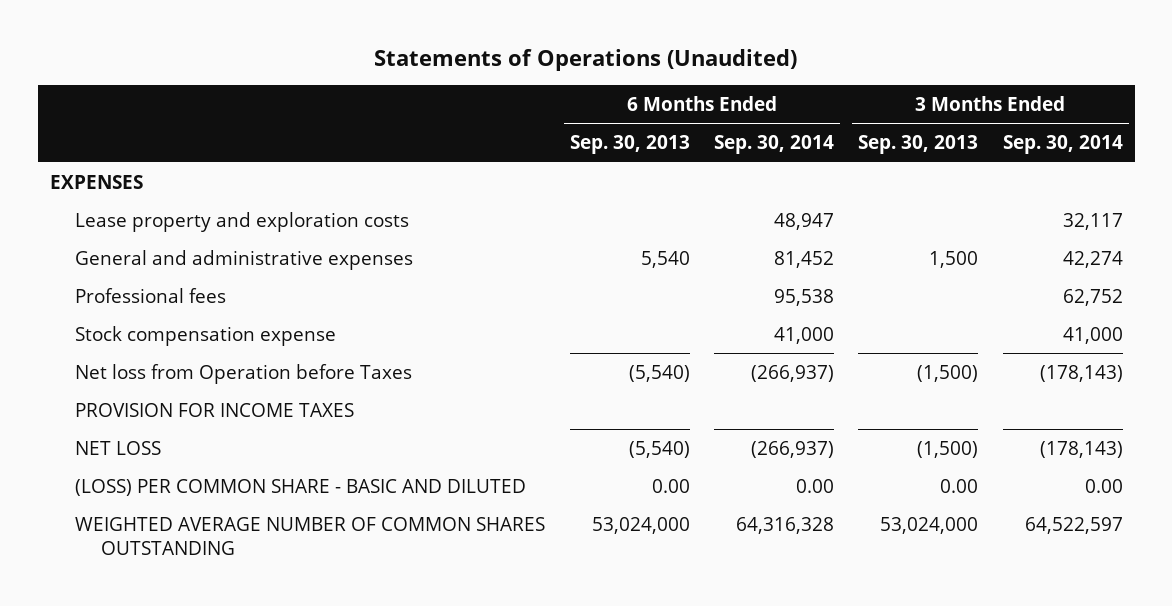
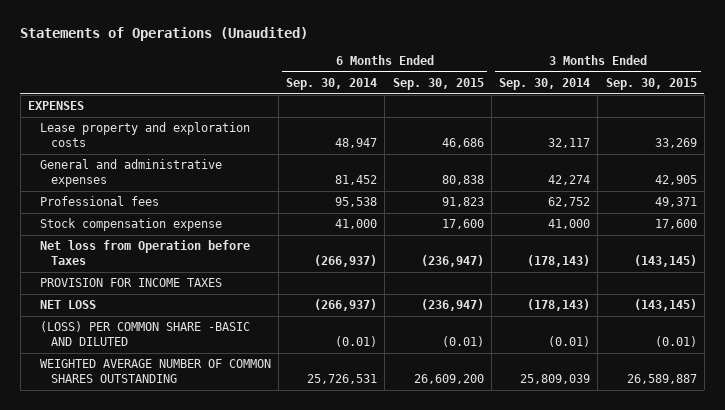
- | 6 Months Ended Sep. 30, 2013 | 6 Months Ended Sep. 30, 2014 | 3 Months Ended Sep. 30, 2013 | 3 Months Ended Sep. 30, 2014
+ | 6 Months Ended Sep. 30, 2014 | 6 Months Ended Sep. 30, 2015 | 3 Months Ended Sep. 30, 2014 | 3 Months Ended Sep. 30, 2015
- (LOSS) PER COMMON SHARE - BASIC AND DILUTED | 0.00 | 0.00 | 0.00 | 0.00
- WEIGHTED AVERAGE NUMBER OF COMMON SHARES OUTSTANDING | 53,024,000 | 64,316,328 | 53,024,000 | 64,522,597
+ (LOSS) PER COMMON SHARE -BASIC AND DILUTED | (0.01) | (0.01) | (0.01) | (0.01)
+ WEIGHTED AVERAGE NUMBER OF COMMON SHARES OUTSTANDING | 25,726,531 | 26,609,200 | 25,809,039 | 26,589,887

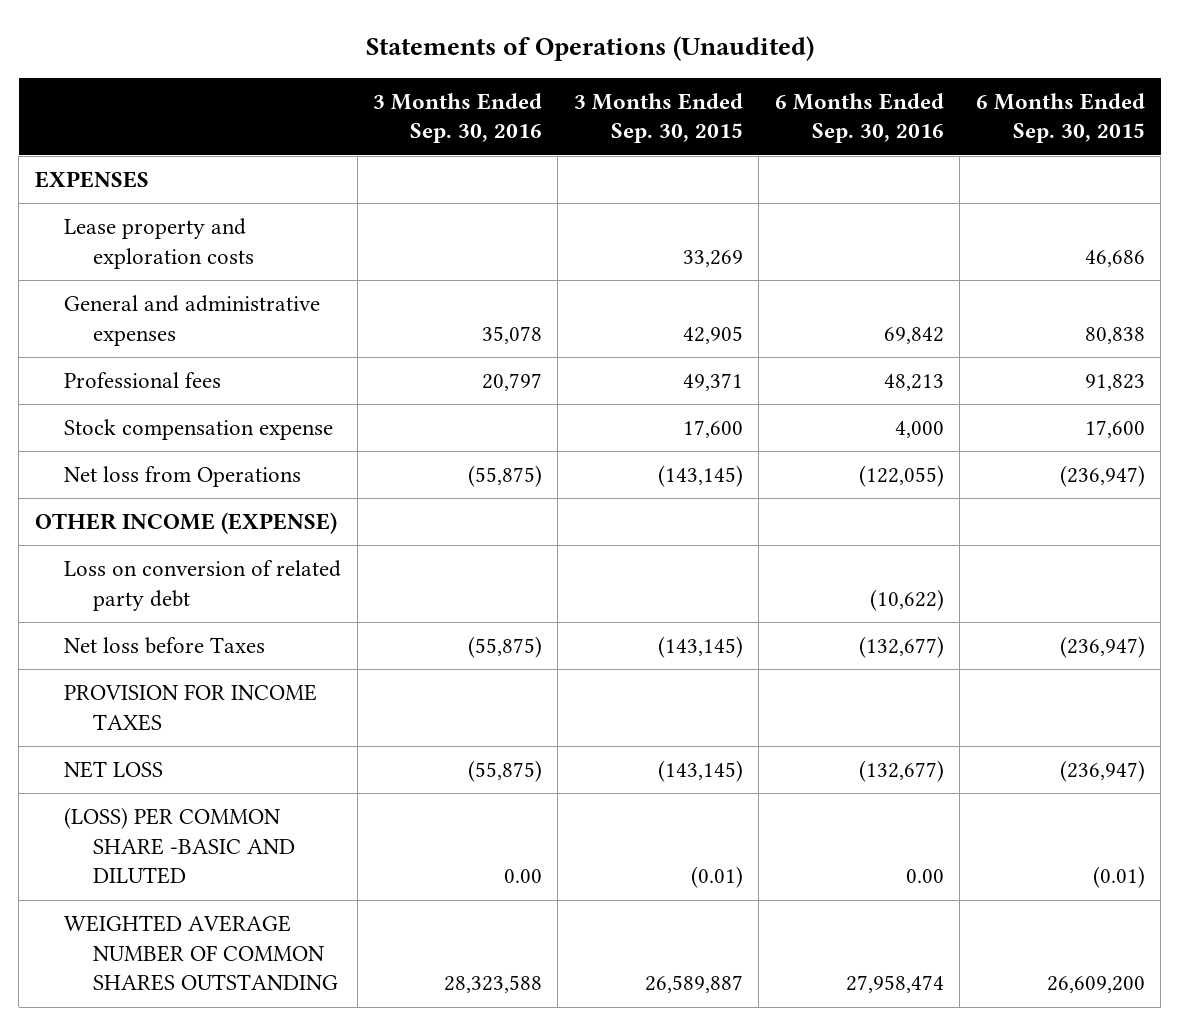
- | 6 Months Ended Sep. 30, 2014 | 6 Months Ended Sep. 30, 2015 | 3 Months Ended Sep. 30, 2014 | 3 Months Ended Sep. 30, 2015
+ | 3 Months Ended Sep. 30, 2016 | 3 Months Ended Sep. 30, 2015 | 6 Months Ended Sep. 30, 2016 | 6 Months Ended Sep. 30, 2015
- Net loss from Operation before Taxes | (266,937) | (236,947) | (178,143) | (143,145)
+ Net loss from Operations | (55,875) | (143,145) | (122,055) | (236,947)
+ OTHER INCOME (EXPENSE)
+ Loss on conversion of related party debt | | | (10,622) |
+ Net loss before Taxes | (55,875) | (143,145) | (132,677) | (236,947)

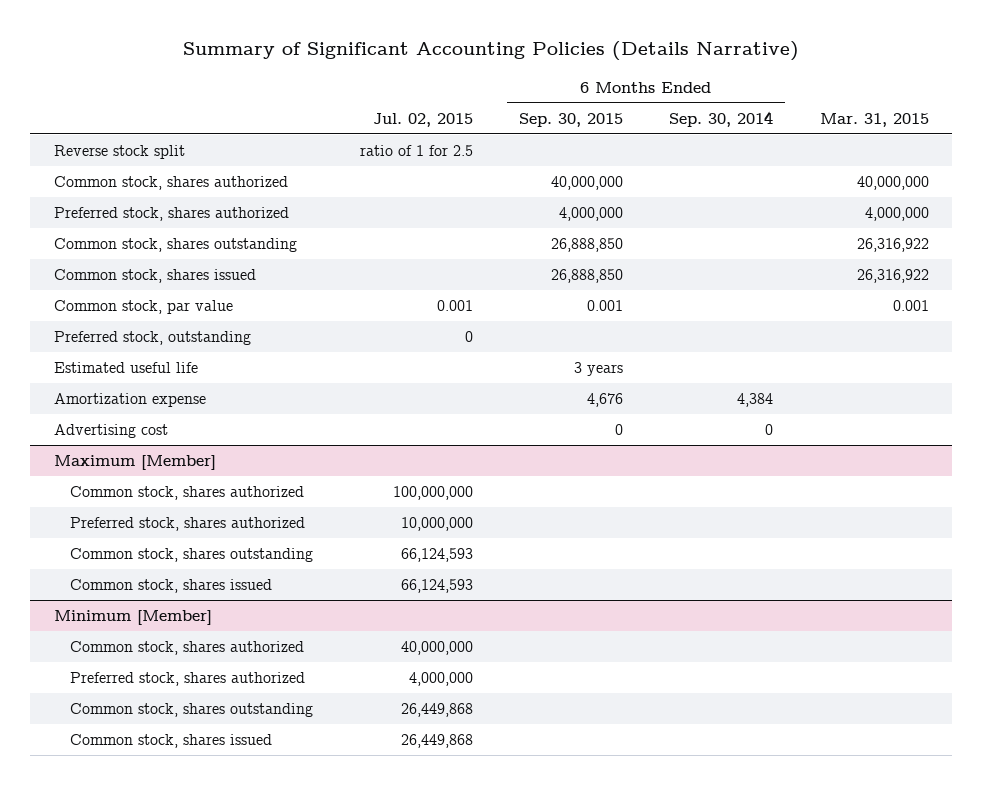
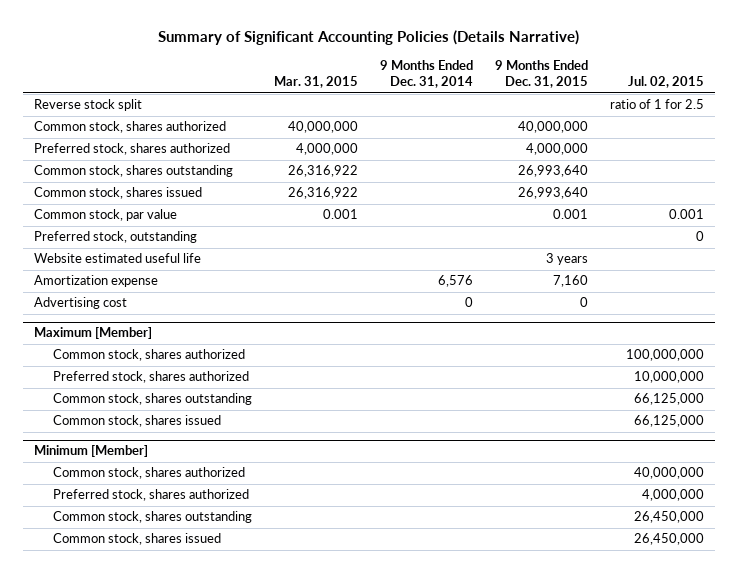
- | Jul. 02, 2015 | 6 Months Ended Sep. 30, 2015 | 6 Months Ended Sep. 30, 2014 | Mar. 31, 2015
+ | Mar. 31, 2015 | 9 Months Ended Dec. 31, 2014 | 9 Months Ended Dec. 31, 2015 | Jul. 02, 2015
- Estimated useful life | | 3 years | |
+ Website estimated useful life | | | 3 years |
@ Maximum [Member]
- Common stock, shares outstanding | 66,124,593 | | |
- Common stock, shares issued | 66,124,593 | | |
+ Common stock, shares outstanding | | | | 66,125,000
+ Common stock, shares issued | | | | 66,125,000
@ Minimum [Member]
- Common stock, shares outstanding | 26,449,868 | | |
- Common stock, shares issued | 26,449,868 | | |
+ Common stock, shares outstanding | | | | 26,450,000
+ Common stock, shares issued | | | | 26,450,000

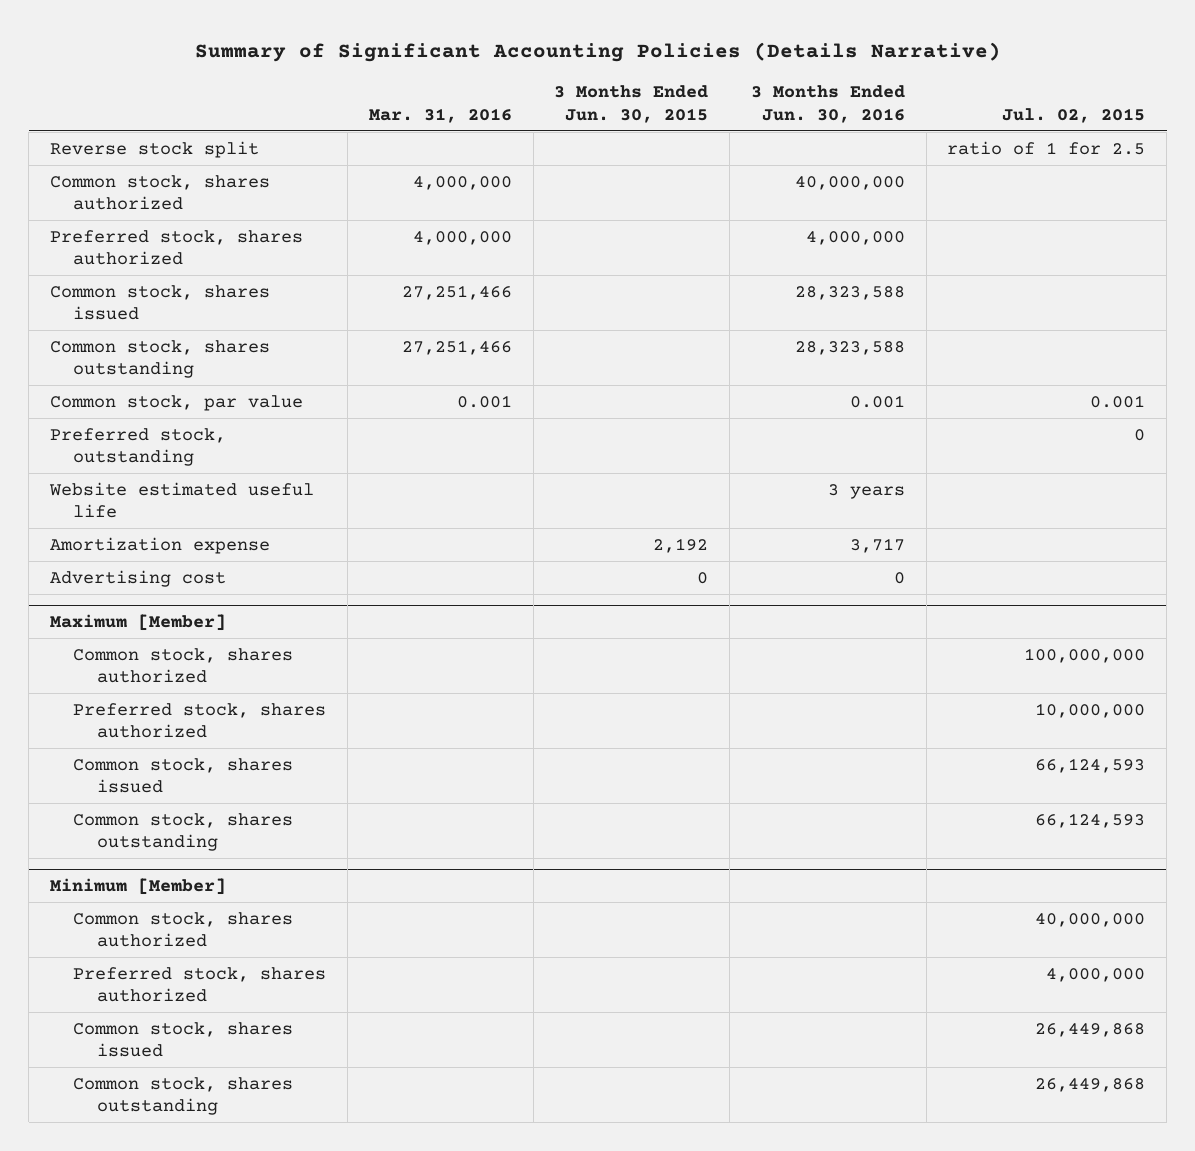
- | Mar. 31, 2015 | 9 Months Ended Dec. 31, 2014 | 9 Months Ended Dec. 31, 2015 | Jul. 02, 2015
+ | Mar. 31, 2016 | 3 Months Ended Jun. 30, 2015 | 3 Months Ended Jun. 30, 2016 | Jul. 02, 2015
moved down: Common stock, shares outstanding | 27,251,466 | | 28,323,588 |
@ Maximum [Member]
- Common stock, shares outstanding | | | | 66,125,000
- Common stock, shares issued | | | | 66,125,000
+ Common stock, shares issued | | | | 66,124,593
+ Common stock, shares outstanding | | | | 66,124,593
@ Minimum [Member]
- Common stock, shares outstanding | | | | 26,450,000
- Common stock, shares issued | | | | 26,450,000
+ Common stock, shares issued | | | | 26,449,868
+ Common stock, shares outstanding | | | | 26,449,868

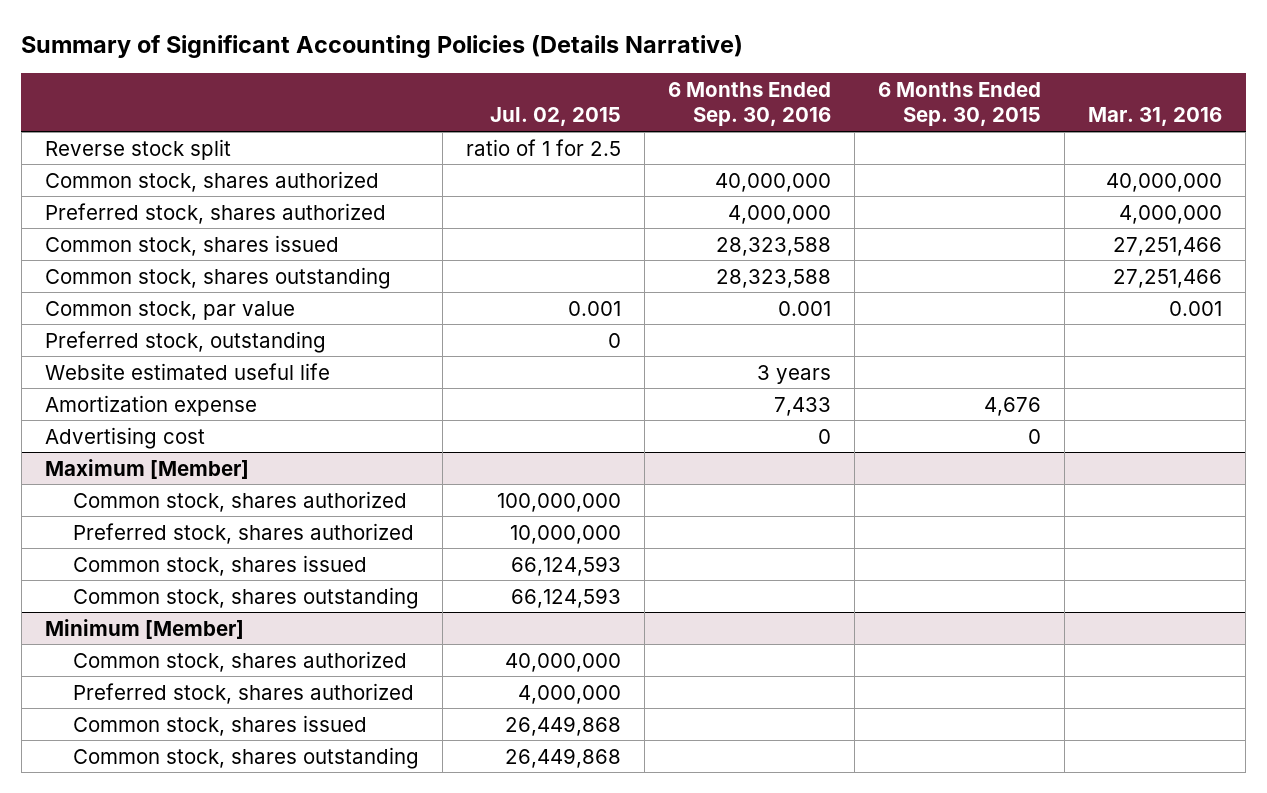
- | Mar. 31, 2016 | 3 Months Ended Jun. 30, 2015 | 3 Months Ended Jun. 30, 2016 | Jul. 02, 2015
+ | Jul. 02, 2015 | 6 Months Ended Sep. 30, 2016 | 6 Months Ended Sep. 30, 2015 | Mar. 31, 2016
- Common stock, shares authorized | 4,000,000 | | 40,000,000 |
+ Common stock, shares authorized | | 40,000,000 | | 40,000,000

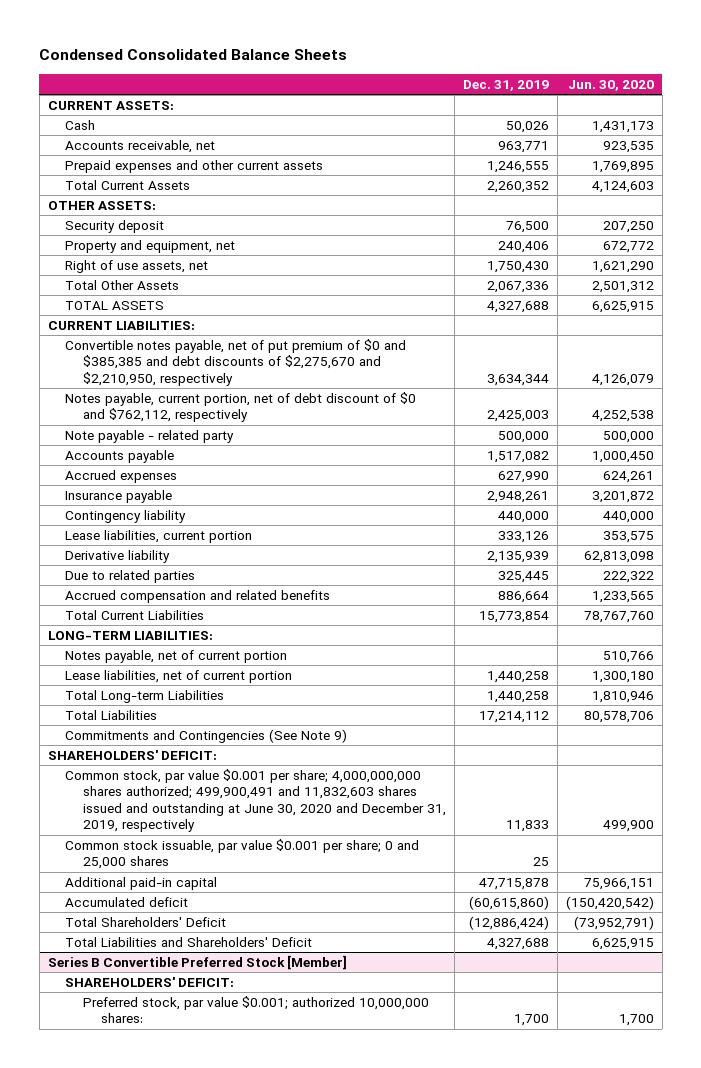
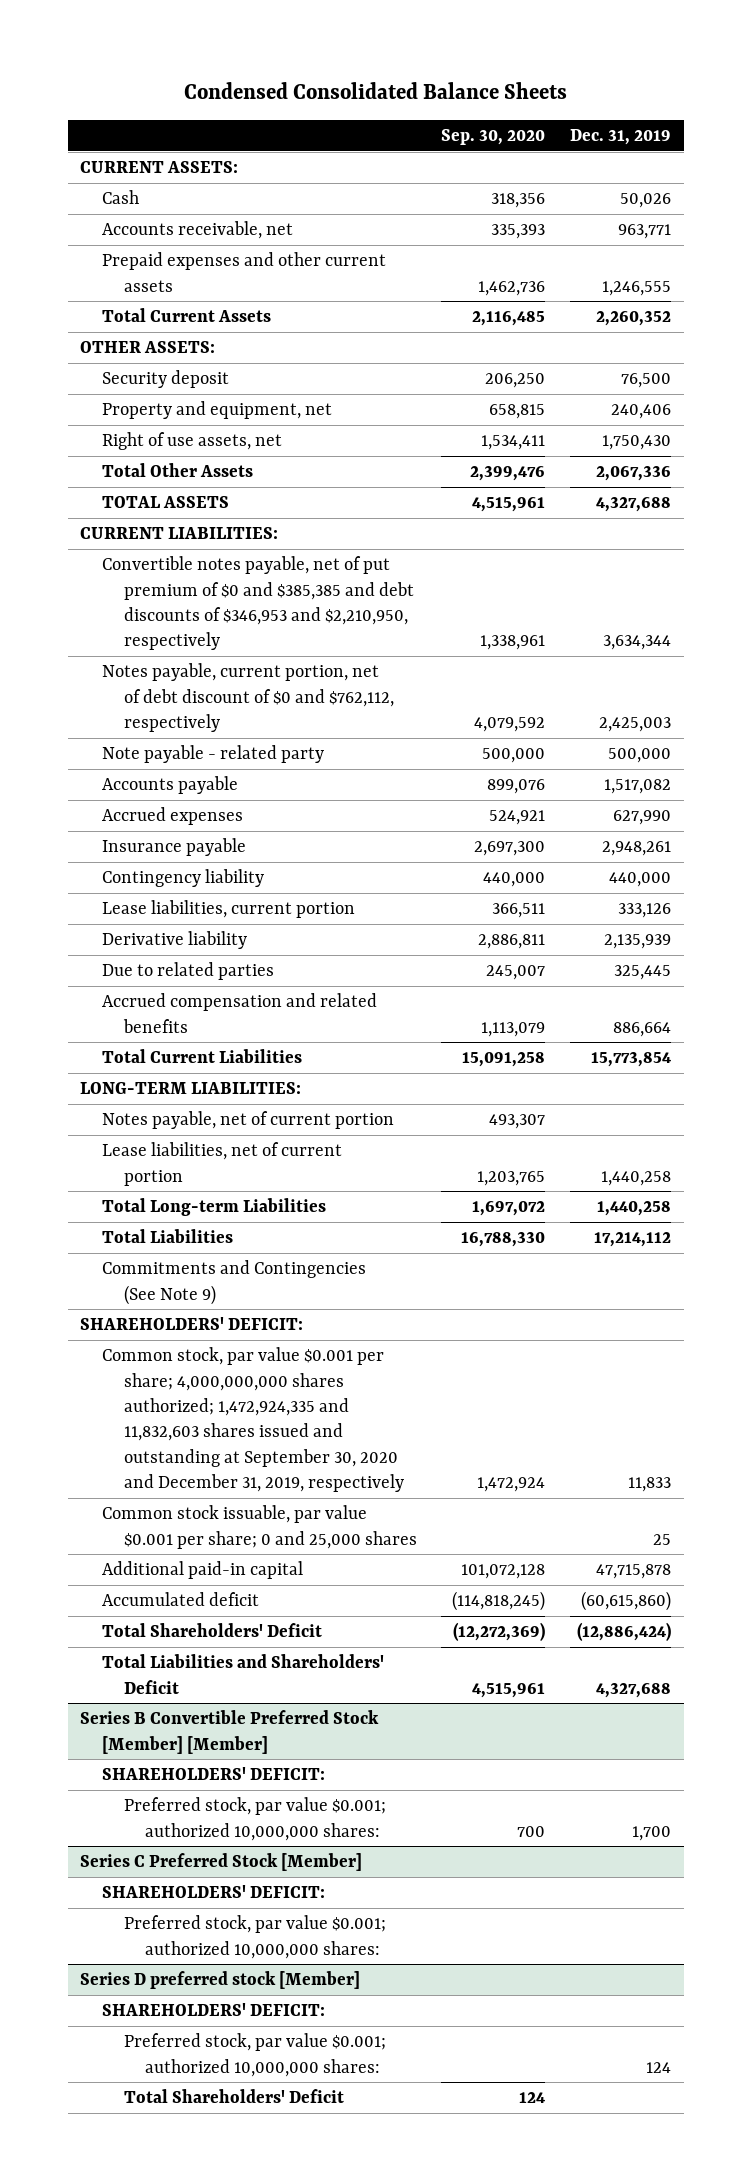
- | Dec. 31, 2019 | Jun. 30, 2020
+ | Sep. 30, 2020 | Dec. 31, 2019
- Convertible notes payable, net of put premium of $0 and $385,385 and debt discounts of $2,275,670 and $2,210,950, respectively | 3,634,344 | 4,126,079
+ Convertible notes payable, net of put premium of $0 and $385,385 and debt discounts of $346,953 and $2,210,950, respectively | 1,338,961 | 3,634,344
- Common stock, par value $0.001 per share; 4,000,000,000 shares authorized; 499,900,491 and 11,832,603 shares issued and outstanding at June 30, 2020 and December 31, 2019, respectively | 11,833 | 499,900
+ Common stock, par value $0.001 per share; 4,000,000,000 shares authorized; 1,472,924,335 and 11,832,603 shares issued and outstanding at September 30, 2020 and December 31, 2019, respectively | 1,472,924 | 11,833
- Series B Convertible Preferred Stock [Member]
+ Series B Convertible Preferred Stock [Member] [Member]
+ Series C Preferred Stock [Member]
+ SHAREHOLDERS' DEFICIT:
+ Preferred stock, par value $0.001; authorized 10,000,000 shares:
+ Series D preferred stock [Member]
+ SHAREHOLDERS' DEFICIT:
+ Preferred stock, par value $0.001; authorized 10,000,000 shares: | | 124
+ Total Shareholders' Deficit | 124 |

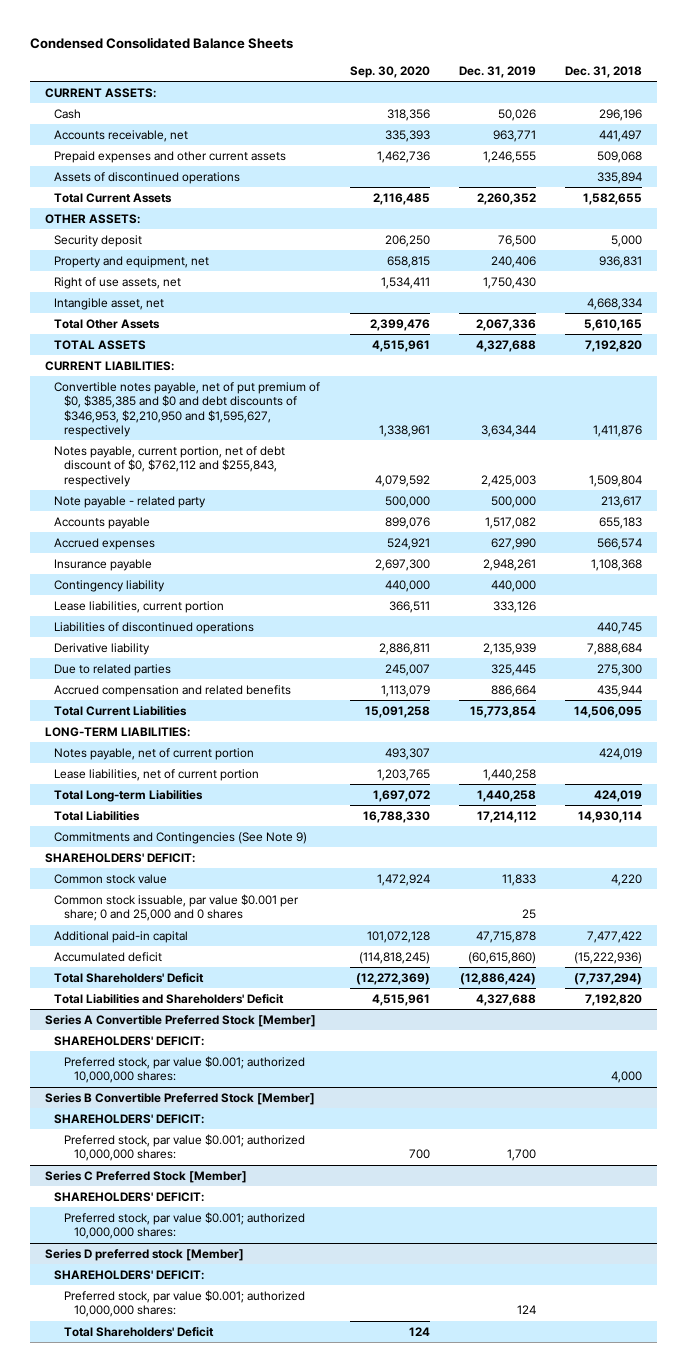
- | Sep. 30, 2020 | Dec. 31, 2019
+ | Sep. 30, 2020 | Dec. 31, 2019 | Dec. 31, 2018
+ Assets of discontinued operations | | | 335,894
+ Intangible asset, net | | | 4,668,334
- Convertible notes payable, net of put premium of $0 and $385,385 and debt discounts of $346,953 and $2,210,950, respectively | 1,338,961 | 3,634,344
- Notes payable, current portion, net of debt discount of $0 and $762,112, respectively | 4,079,592 | 2,425,003
+ Convertible notes payable, net of put premium of $0, $385,385 and $0 and debt discounts of $346,953, $2,210,950 and $1,595,627, respectively | 1,338,961 | 3,634,344 | 1,411,876
+ Notes payable, current portion, net of debt discount of $0, $762,112 and $255,843, respectively | 4,079,592 | 2,425,003 | 1,509,804
+ Liabilities of discontinued operations | | | 440,745
- Common stock, par value $0.001 per share; 4,000,000,000 shares authorized; 1,472,924,335 and 11,832,603 shares issued and outstanding at September 30, 2020 and December 31, 2019, respectively | 1,472,924 | 11,833
- Common stock issuable, par value $0.001 per share; 0 and 25,000 shares | | 25
+ Common stock value | 1,472,924 | 11,833 | 4,220
+ Common stock issuable, par value $0.001 per share; 0 and 25,000 and 0 shares | | 25 |
- Series B Convertible Preferred Stock [Member] [Member]
+ Series A Convertible Preferred Stock [Member]
+ Preferred stock, par value $0.001; authorized 10,000,000 shares: | | | 4,000
+ Series B Convertible Preferred Stock [Member]
+ SHAREHOLDERS' DEFICIT:

